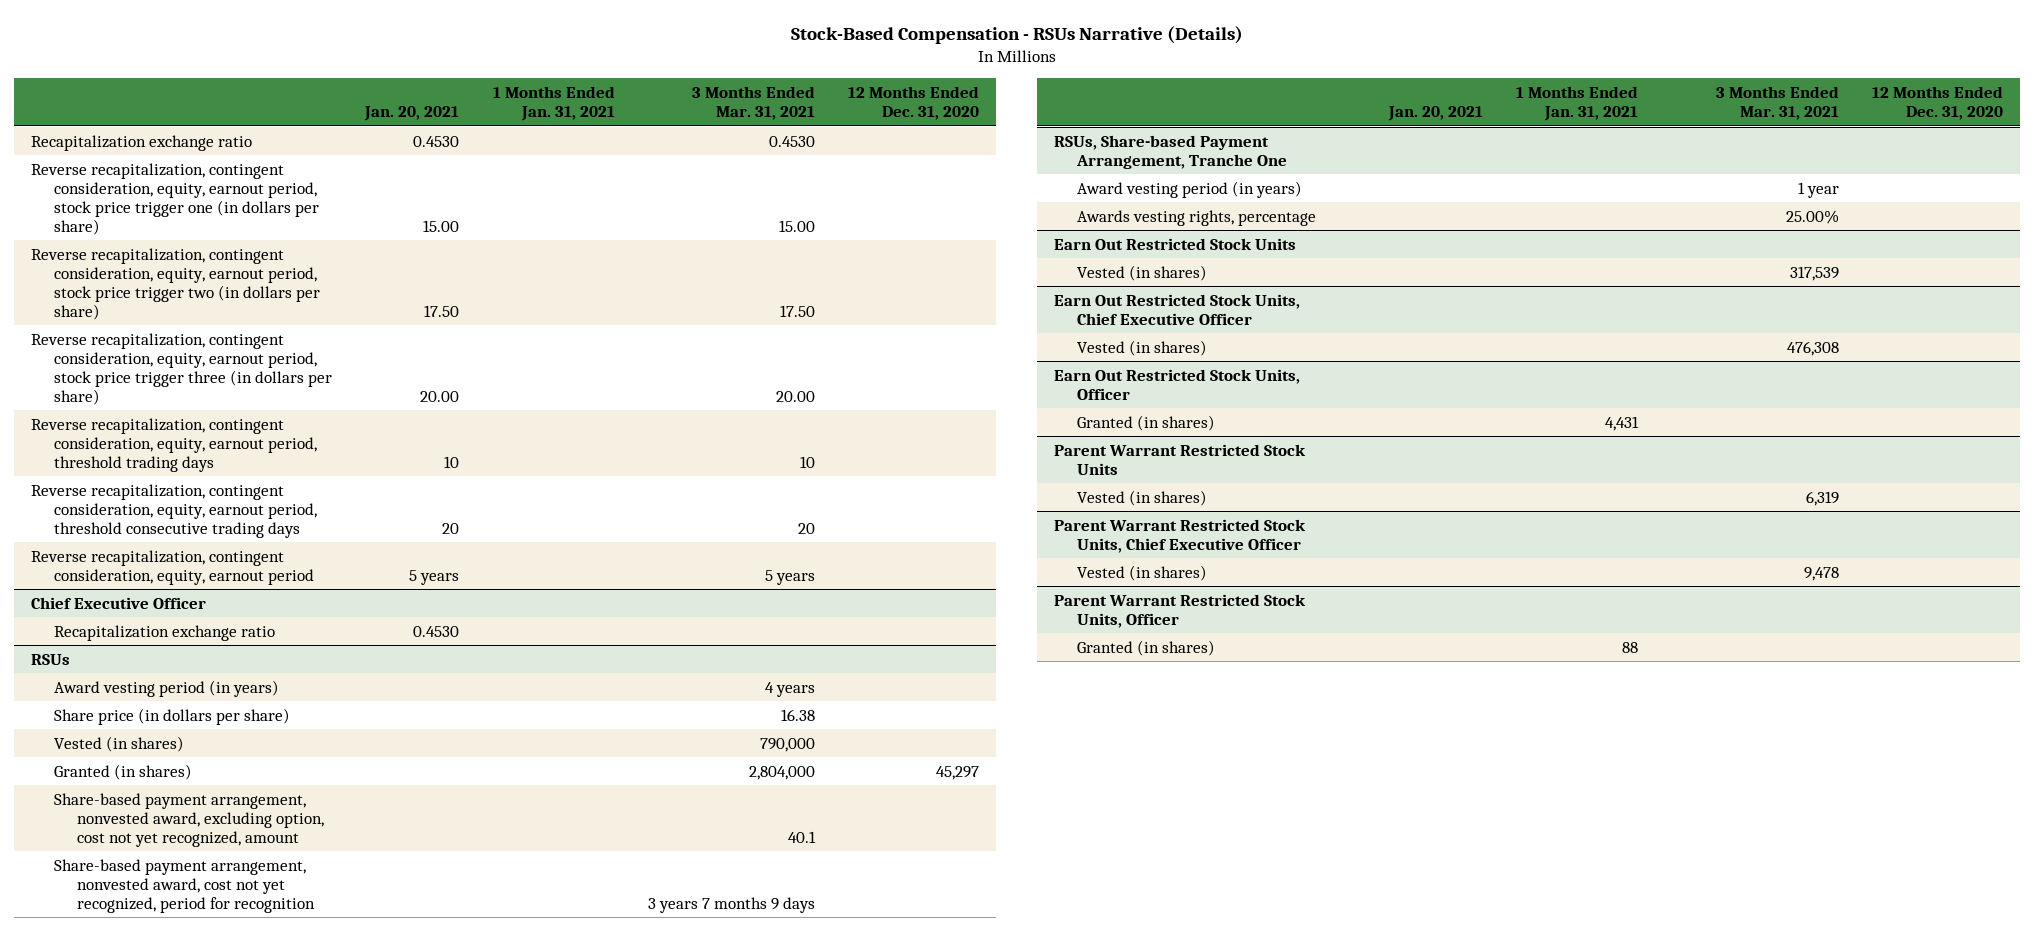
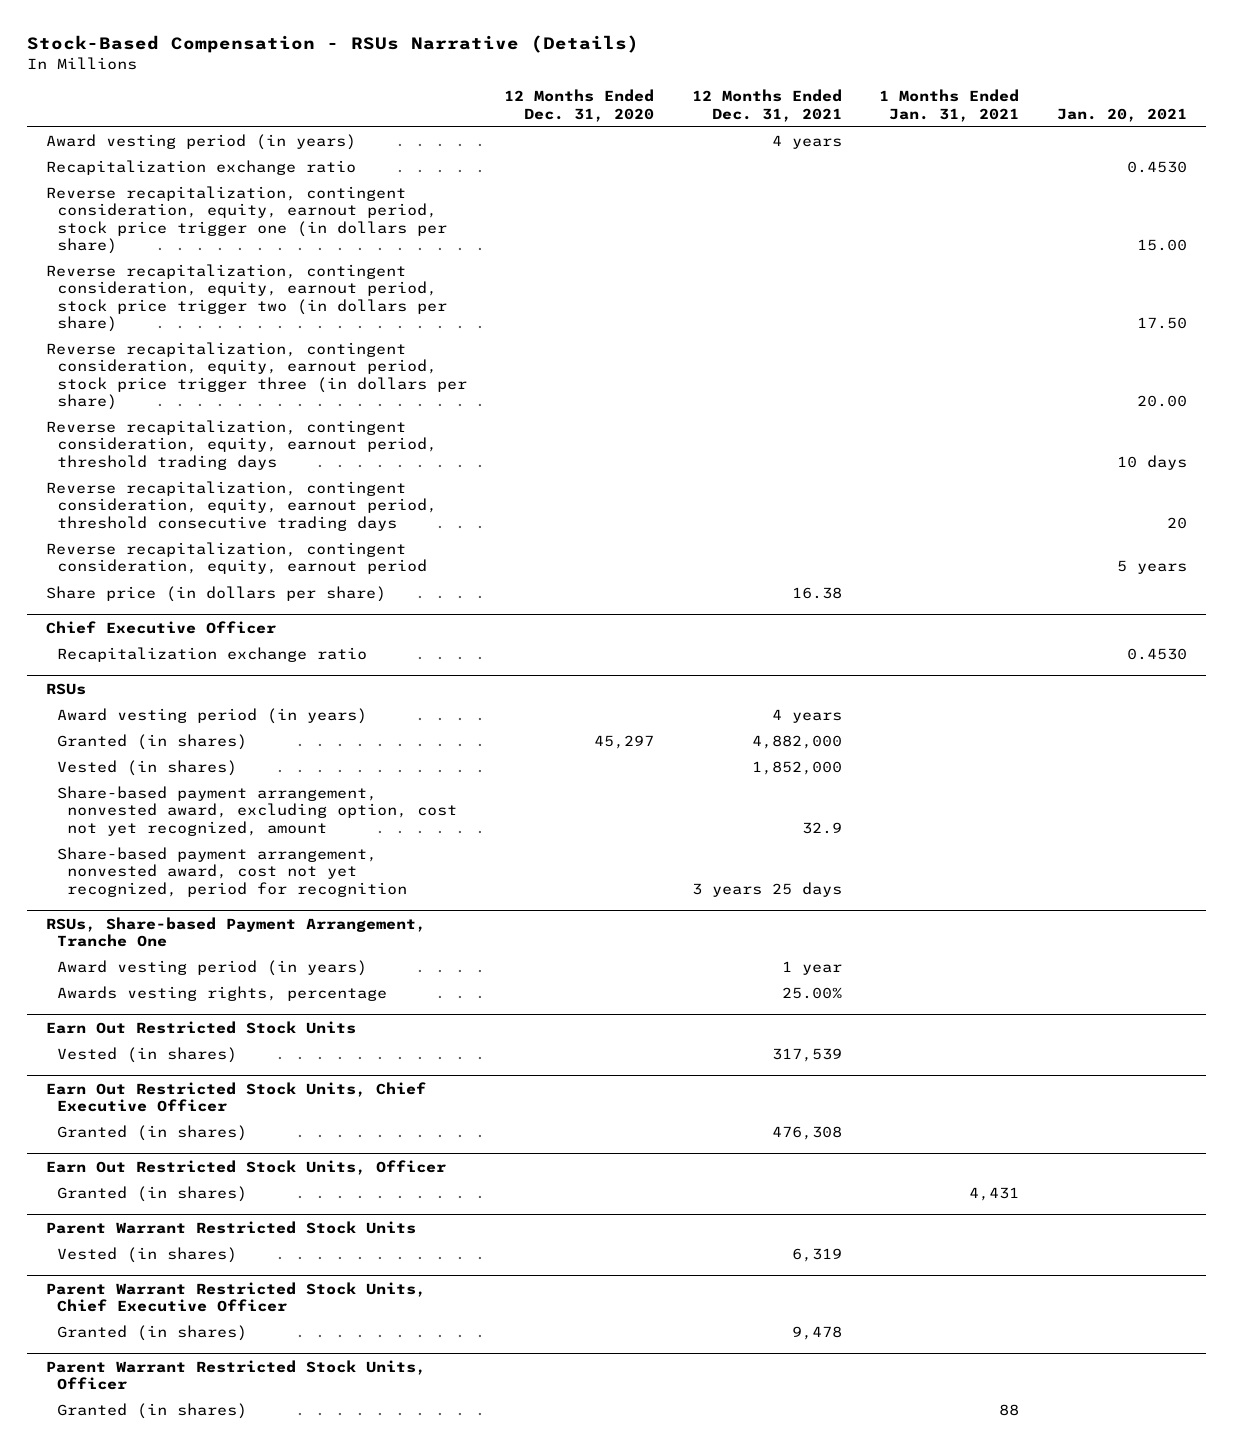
- | Jan. 20, 2021 | 1 Months Ended Jan. 31, 2021 | 3 Months Ended Mar. 31, 2021 | 12 Months Ended Dec. 31, 2020
+ | 12 Months Ended Dec. 31, 2020 | 12 Months Ended Dec. 31, 2021 | 1 Months Ended Jan. 31, 2021 | Jan. 20, 2021
+ Award vesting period (in years) | | 4 years | |
- Reverse recapitalization, contingent consideration, equity, earnout period, threshold trading days | 10 | | 10 |
+ Reverse recapitalization, contingent consideration, equity, earnout period, threshold trading days | | | | 10 days
+ Share price (in dollars per share) | | 16.38 | |
@ RSUs
- Share price (in dollars per share) | | | 16.38 |
moved down: Vested (in shares) | | 1,852,000 | |
@ Earn Out Restricted Stock Units, Chief Executive Officer
- Vested (in shares) | | | 476,308 |
+ Granted (in shares) | | 476,308 | |
@ Parent Warrant Restricted Stock Units, Chief Executive Officer
- Vested (in shares) | | | 9,478 |
+ Granted (in shares) | | 9,478 | |

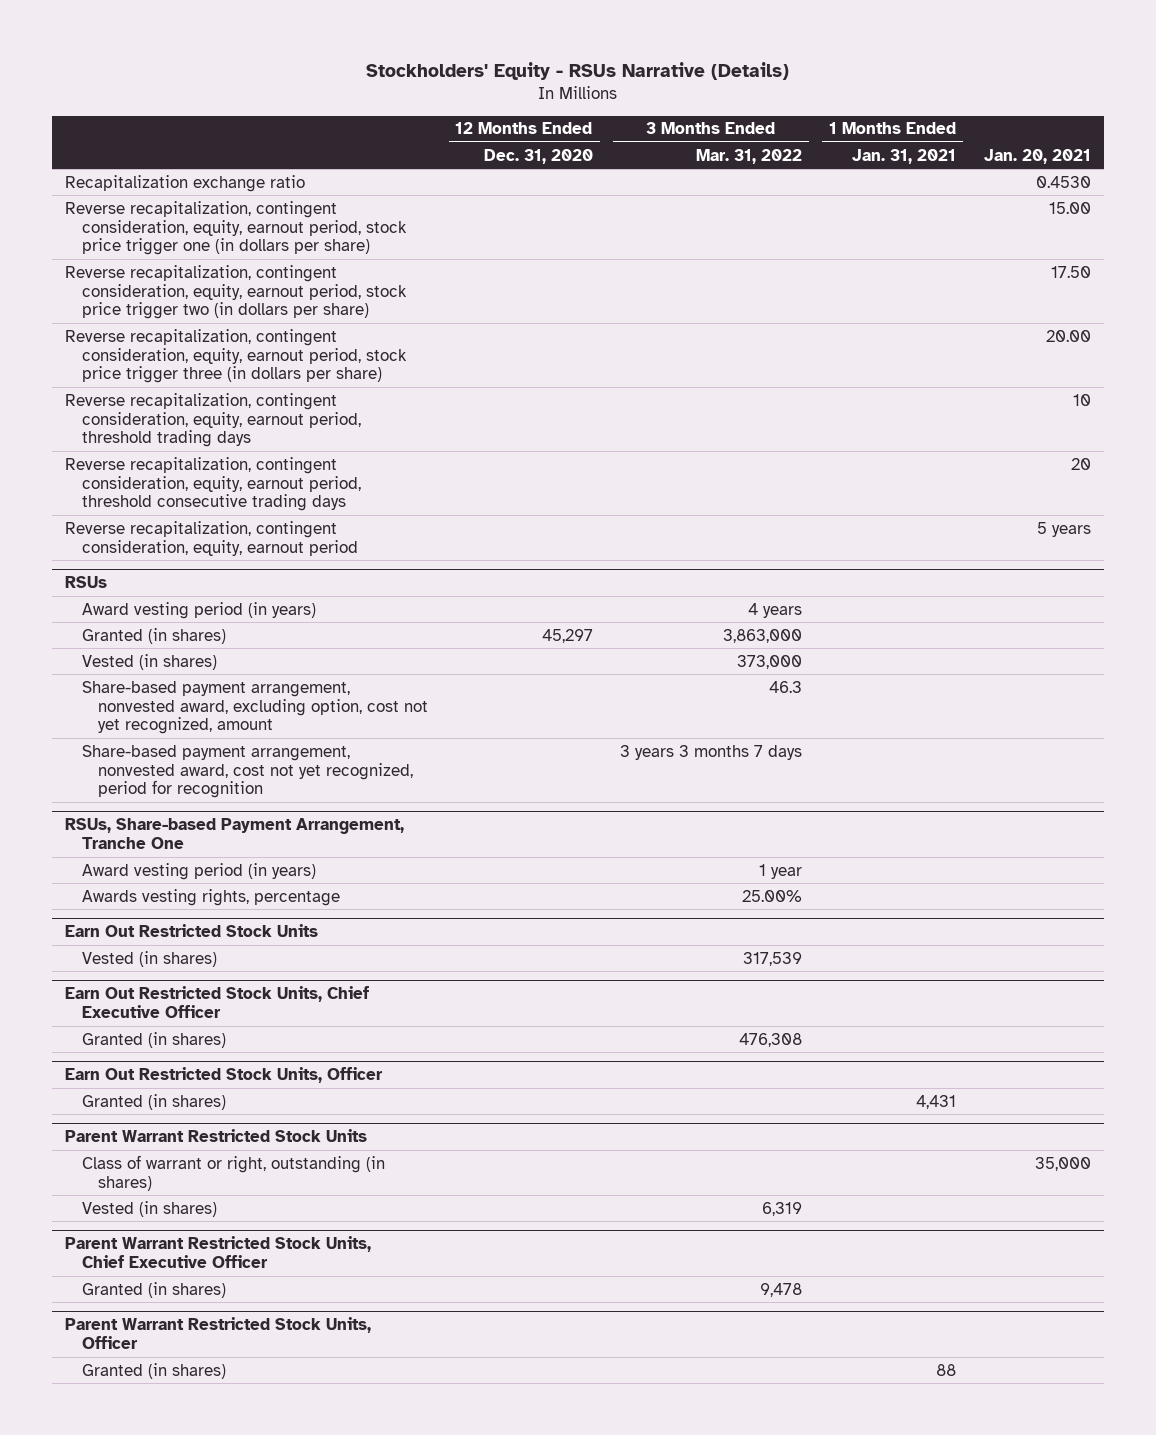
- Stock-Based Compensation - RSUs Narrative (Details)
+ Stockholders' Equity - RSUs Narrative (Details)
- | 12 Months Ended Dec. 31, 2020 | 12 Months Ended Dec. 31, 2021 | 1 Months Ended Jan. 31, 2021 | Jan. 20, 2021
+ | 12 Months Ended Dec. 31, 2020 | 3 Months Ended Mar. 31, 2022 | 1 Months Ended Jan. 31, 2021 | Jan. 20, 2021
- Award vesting period (in years) | | 4 years | |
- Reverse recapitalization, contingent consideration, equity, earnout period, threshold trading days | | | | 10 days
+ Reverse recapitalization, contingent consideration, equity, earnout period, threshold trading days | | | | 10
- Share price (in dollars per share) | | 16.38 | |
- Chief Executive Officer
- Recapitalization exchange ratio | | | | 0.4530
@ Parent Warrant Restricted Stock Units
+ Class of warrant or right, outstanding (in shares) | | | | 35,000

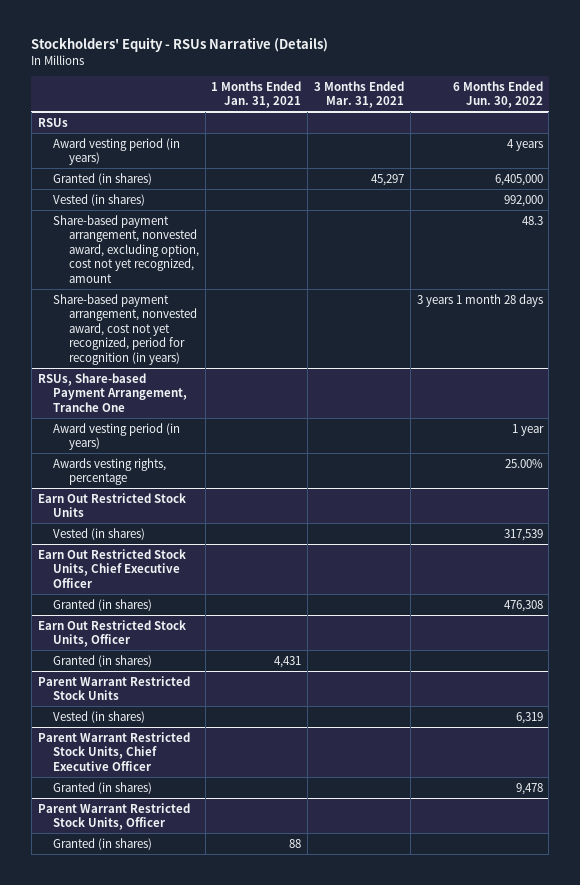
- | 12 Months Ended Dec. 31, 2020 | 3 Months Ended Mar. 31, 2022 | 1 Months Ended Jan. 31, 2021 | Jan. 20, 2021
+ | 1 Months Ended Jan. 31, 2021 | 3 Months Ended Mar. 31, 2021 | 6 Months Ended Jun. 30, 2022
- Recapitalization exchange ratio | | | | 0.4530
- Reverse recapitalization, contingent consideration, equity, earnout period, stock price trigger one (in dollars per share) | | | | 15.00
- Reverse recapitalization, contingent consideration, equity, earnout period, stock price trigger two (in dollars per share) | | | | 17.50
- Reverse recapitalization, contingent consideration, equity, earnout period, stock price trigger three (in dollars per share) | | | | 20.00
- Reverse recapitalization, contingent consideration, equity, earnout period, threshold trading days | | | | 10
- Reverse recapitalization, contingent consideration, equity, earnout period, threshold consecutive trading days | | | | 20
- Reverse recapitalization, contingent consideration, equity, earnout period | | | | 5 years
@ RSUs
- Share-based payment arrangement, nonvested award, cost not yet recognized, period for recognition | | 3 years 3 months 7 days | |
+ Share-based payment arrangement, nonvested award, cost not yet recognized, period for recognition (in years) | | | 3 years 1 month 28 days
@ Parent Warrant Restricted Stock Units
- Class of warrant or right, outstanding (in shares) | | | | 35,000

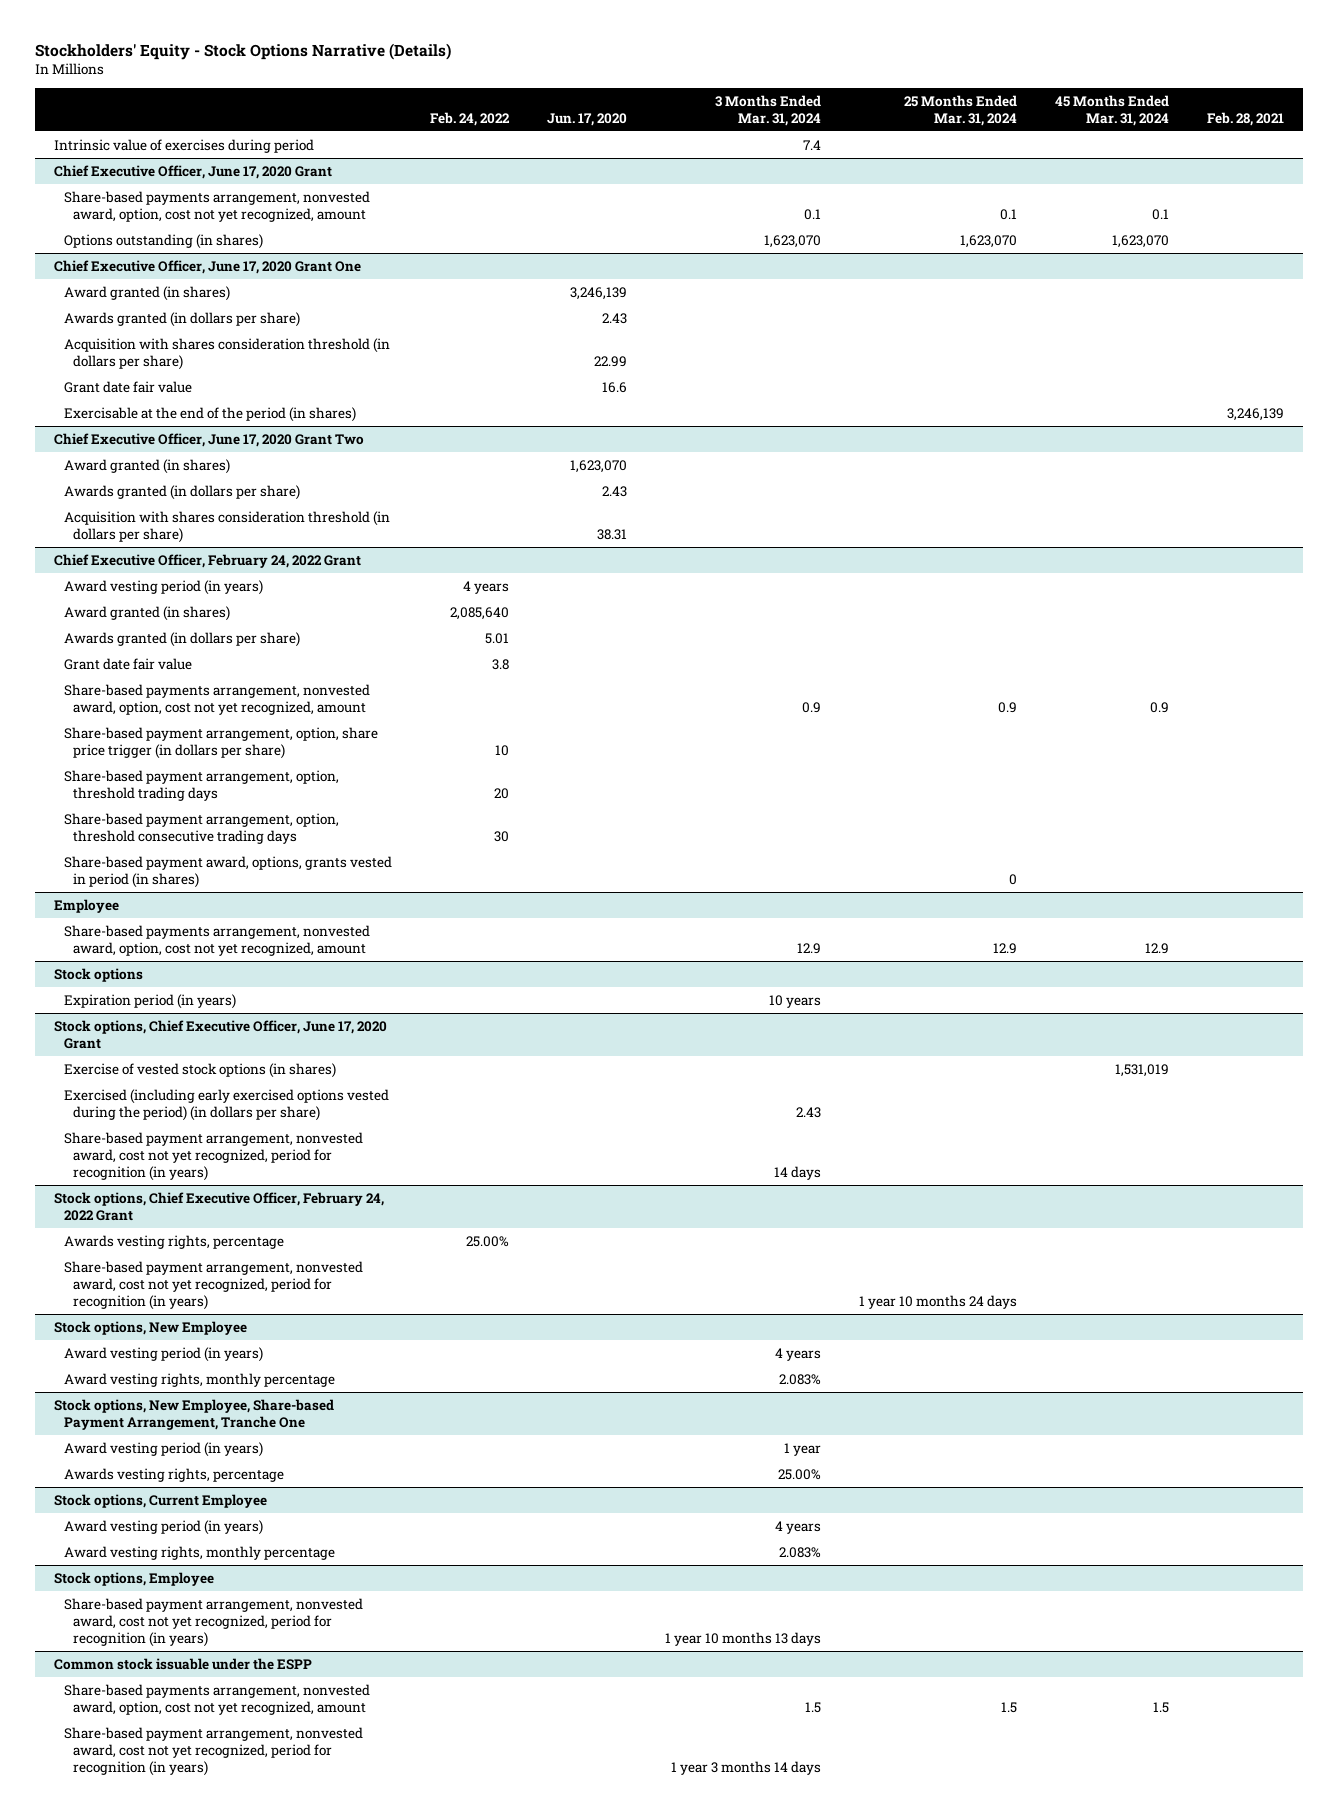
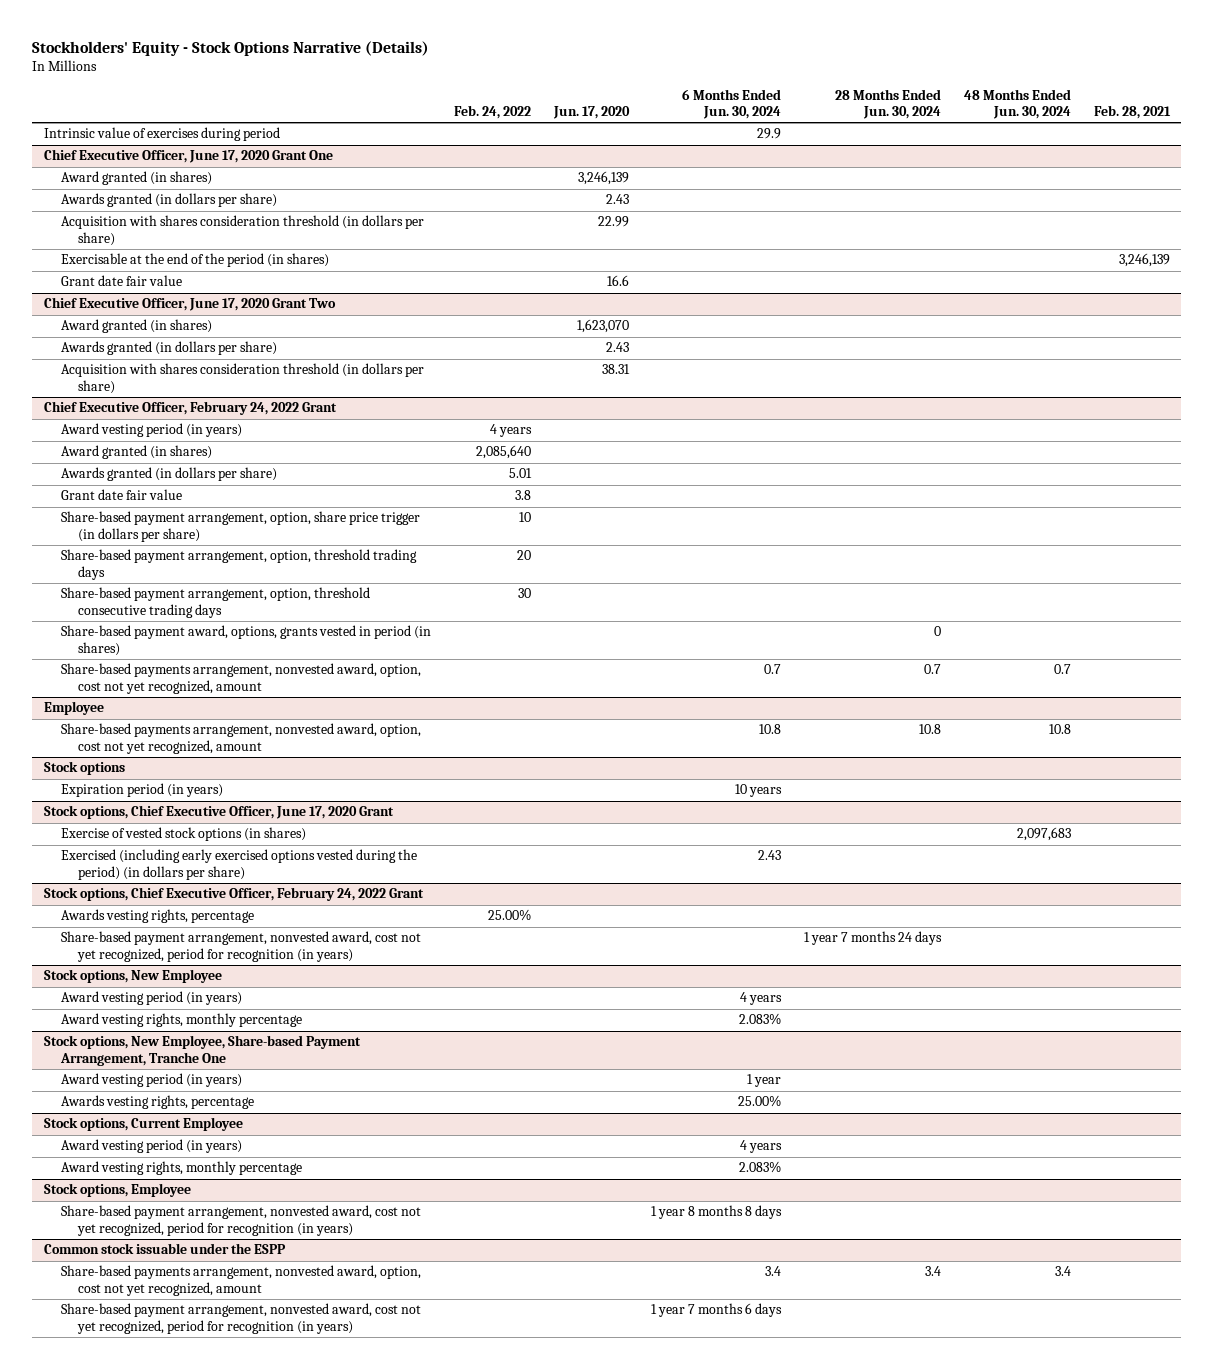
- | Feb. 24, 2022 | Jun. 17, 2020 | 3 Months Ended Mar. 31, 2024 | 25 Months Ended Mar. 31, 2024 | 45 Months Ended Mar. 31, 2024 | Feb. 28, 2021
+ | Feb. 24, 2022 | Jun. 17, 2020 | 6 Months Ended Jun. 30, 2024 | 28 Months Ended Jun. 30, 2024 | 48 Months Ended Jun. 30, 2024 | Feb. 28, 2021
- Chief Executive Officer, June 17, 2020 Grant
- Share-based payments arrangement, nonvested award, option, cost not yet recognized, amount | | | 0.1 | 0.1 | 0.1 |
- Options outstanding (in shares) | | | 1,623,070 | 1,623,070 | 1,623,070 |
@ Chief Executive Officer, June 17, 2020 Grant One
moved down: Grant date fair value | | 16.6 | | | |
@ Chief Executive Officer, February 24, 2022 Grant
moved down: Share-based payments arrangement, nonvested award, option, cost not yet recognized, amount | | | 0.7 | 0.7 | 0.7 |
@ Stock options, Chief Executive Officer, June 17, 2020 Grant
- Share-based payment arrangement, nonvested award, cost not yet recognized, period for recognition (in years) | | | 14 days | | |

